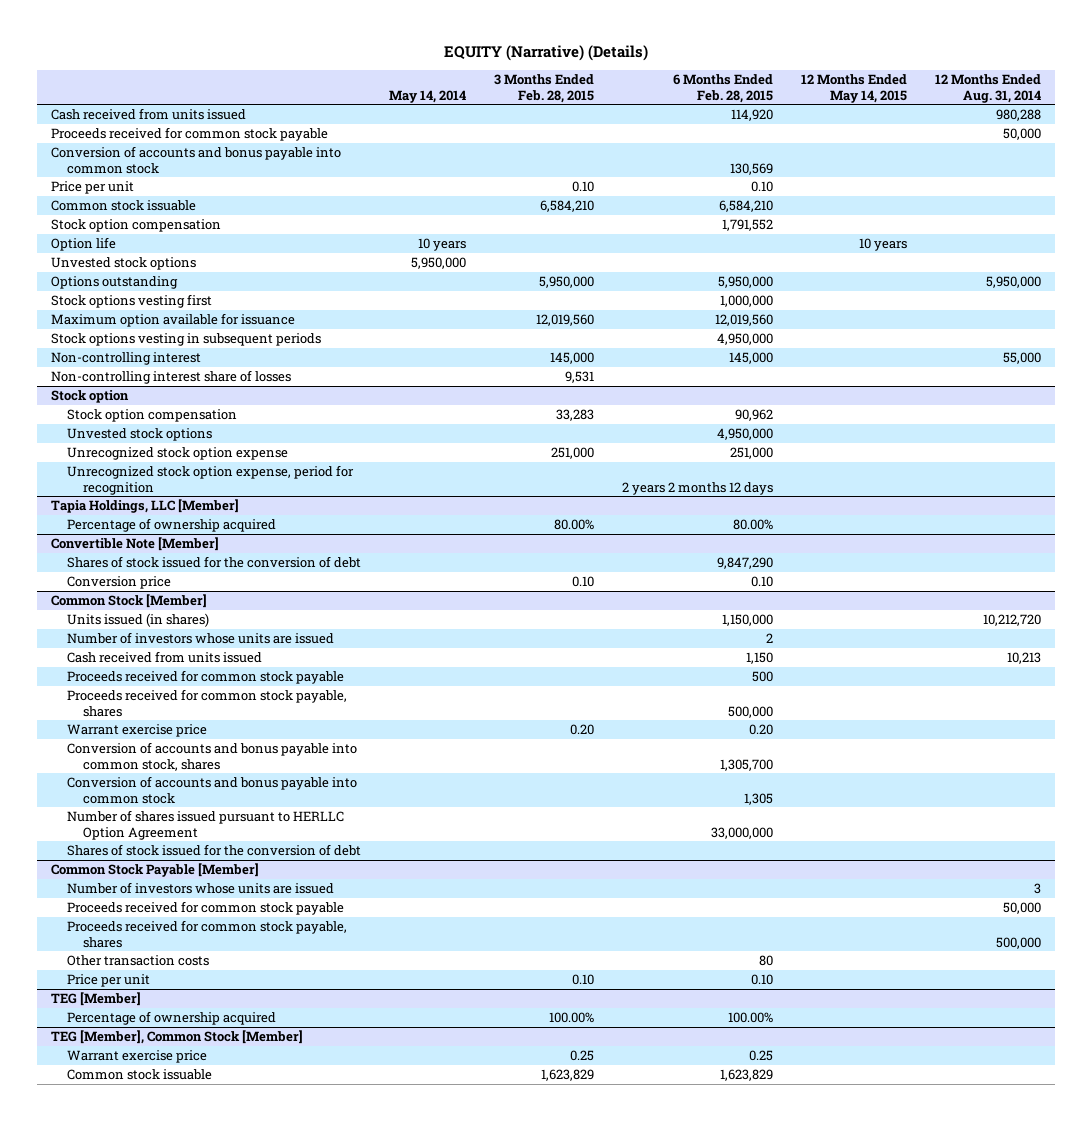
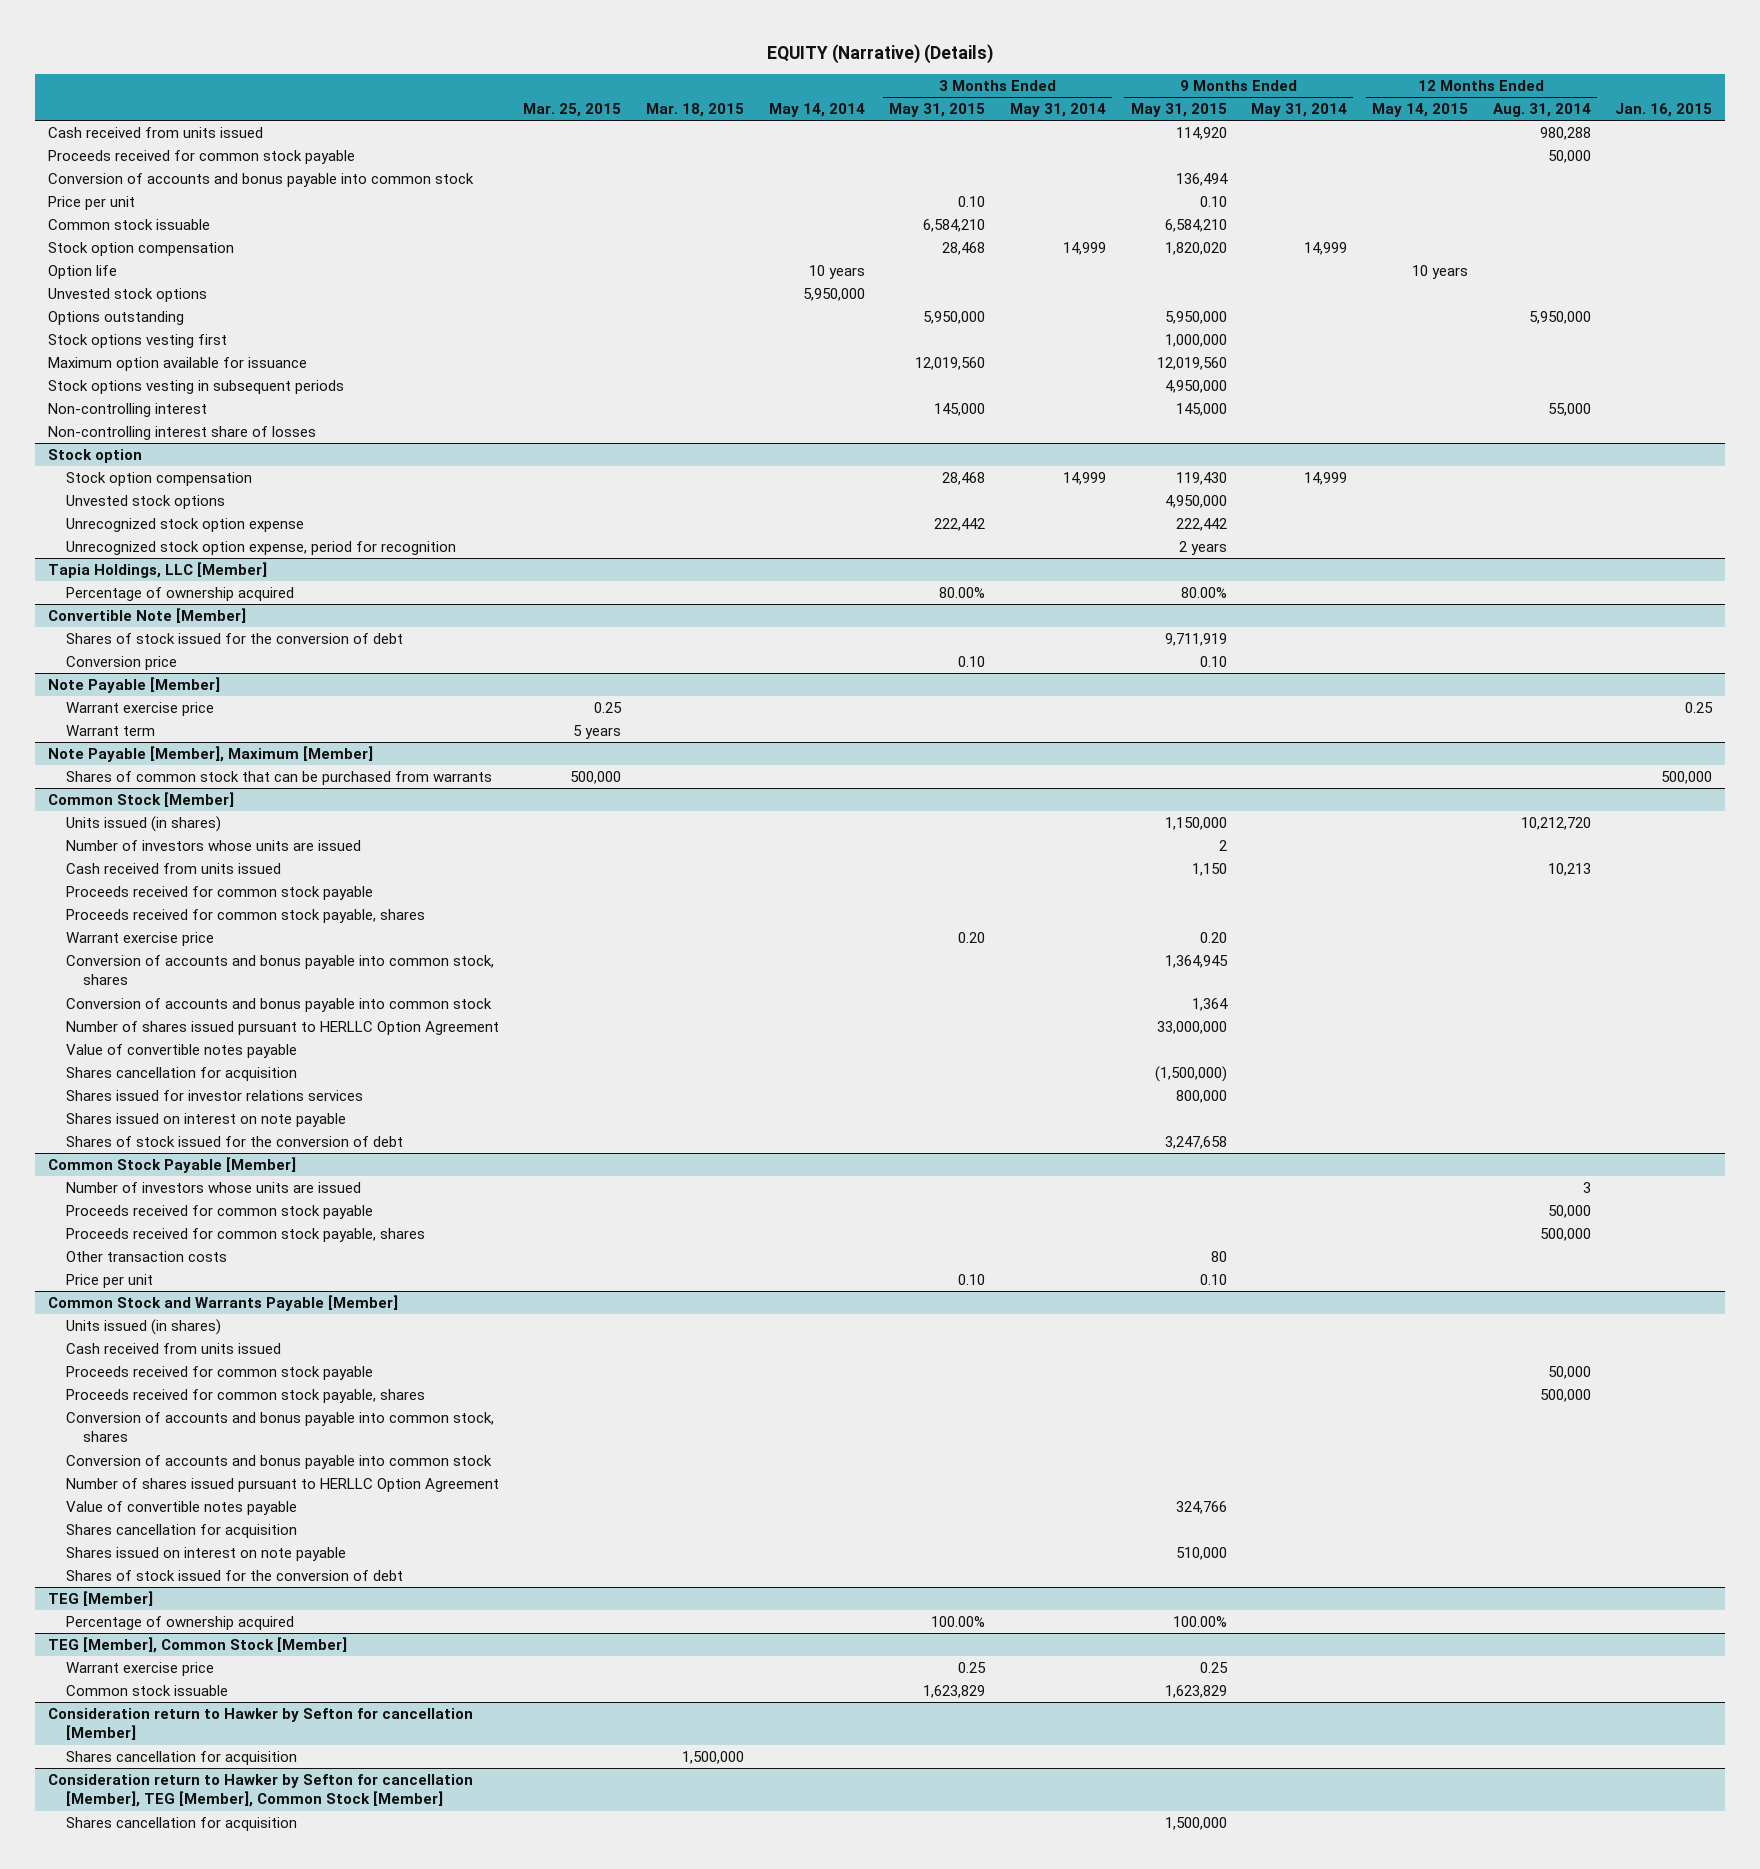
- | May 14, 2014 | 3 Months Ended Feb. 28, 2015 | 6 Months Ended Feb. 28, 2015 | 12 Months Ended May 14, 2015 | 12 Months Ended Aug. 31, 2014
+ | Mar. 25, 2015 | Mar. 18, 2015 | May 14, 2014 | 3 Months Ended May 31, 2015 | 3 Months Ended May 31, 2014 | 9 Months Ended May 31, 2015 | 9 Months Ended May 31, 2014 | 12 Months Ended May 14, 2015 | 12 Months Ended Aug. 31, 2014 | Jan. 16, 2015
+ Note Payable [Member]
+ Warrant exercise price | 0.25 | | | | | | | | | 0.25
+ Warrant term | 5 years | | | | | | | | |
+ Note Payable [Member], Maximum [Member]
+ Shares of common stock that can be purchased from warrants | 500,000 | | | | | | | | | 500,000
@ Common Stock [Member]
+ Value of convertible notes payable
+ Shares cancellation for acquisition | | | | | | (1,500,000) | | | |
+ Shares issued for investor relations services | | | | | | 800,000 | | | |
+ Shares issued on interest on note payable
+ Common Stock and Warrants Payable [Member]
+ Units issued (in shares)
+ Cash received from units issued
+ Proceeds received for common stock payable | | | | | | | | | 50,000 |
+ Proceeds received for common stock payable, shares | | | | | | | | | 500,000 |
+ Conversion of accounts and bonus payable into common stock, shares
+ Conversion of accounts and bonus payable into common stock
+ Number of shares issued pursuant to HERLLC Option Agreement
+ Value of convertible notes payable | | | | | | 324,766 | | | |
+ Shares cancellation for acquisition
+ Shares issued on interest on note payable | | | | | | 510,000 | | | |
+ Shares of stock issued for the conversion of debt
+ Consideration return to Hawker by Sefton for cancellation [Member]
+ Shares cancellation for acquisition | | 1,500,000 | | | | | | | |
+ Consideration return to Hawker by Sefton for cancellation [Member], TEG [Member], Common Stock [Member]
+ Shares cancellation for acquisition | | | | | | 1,500,000 | | | |

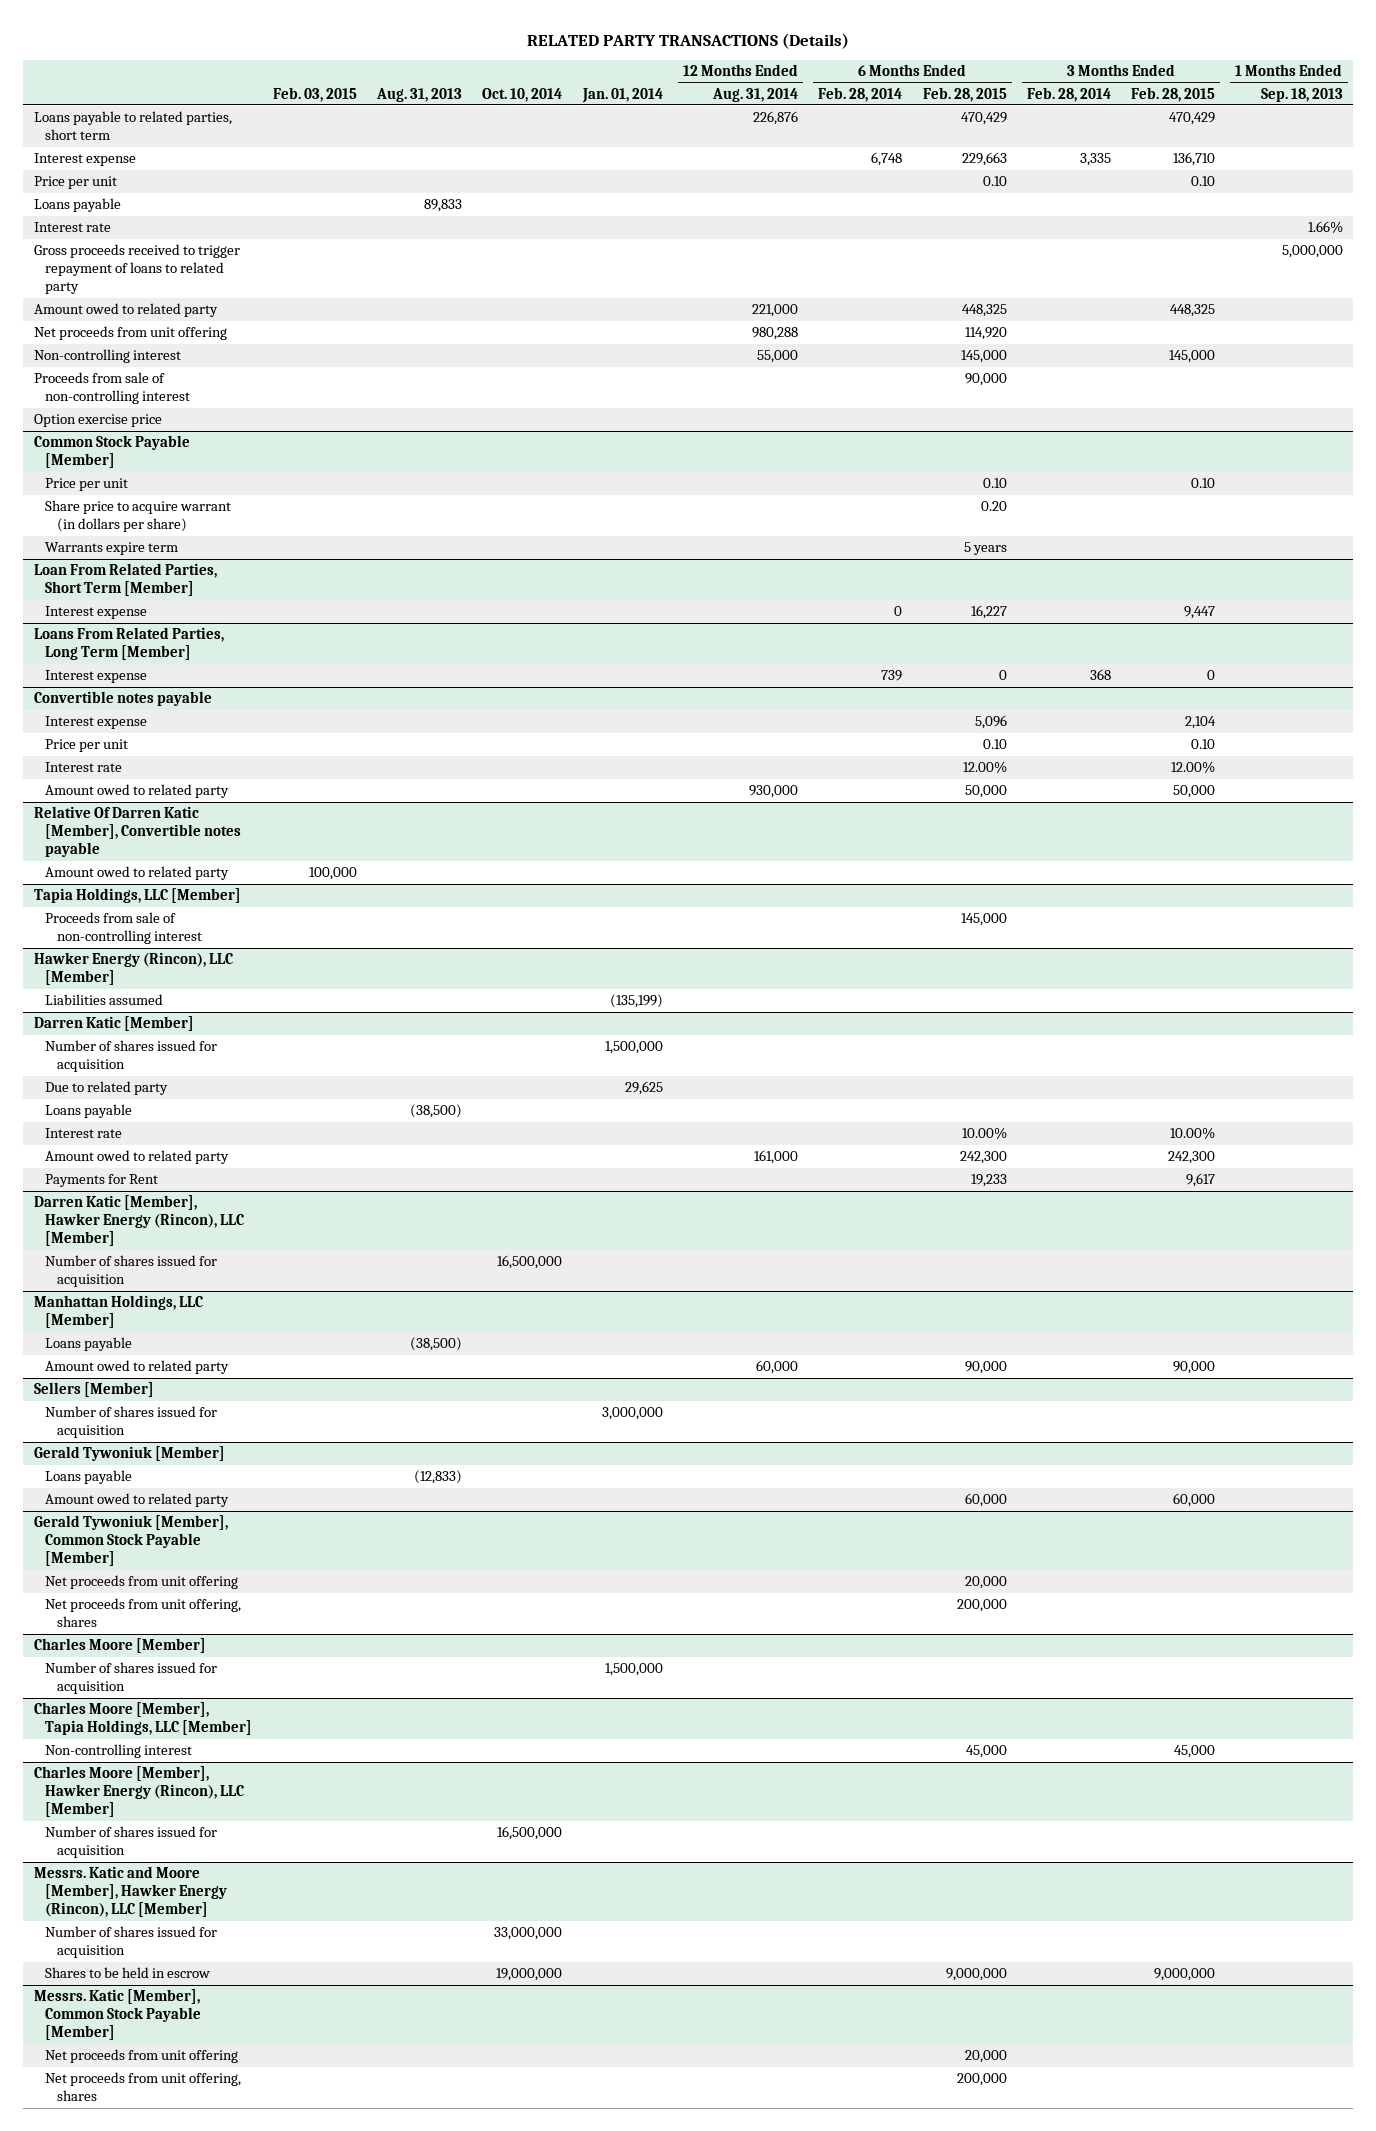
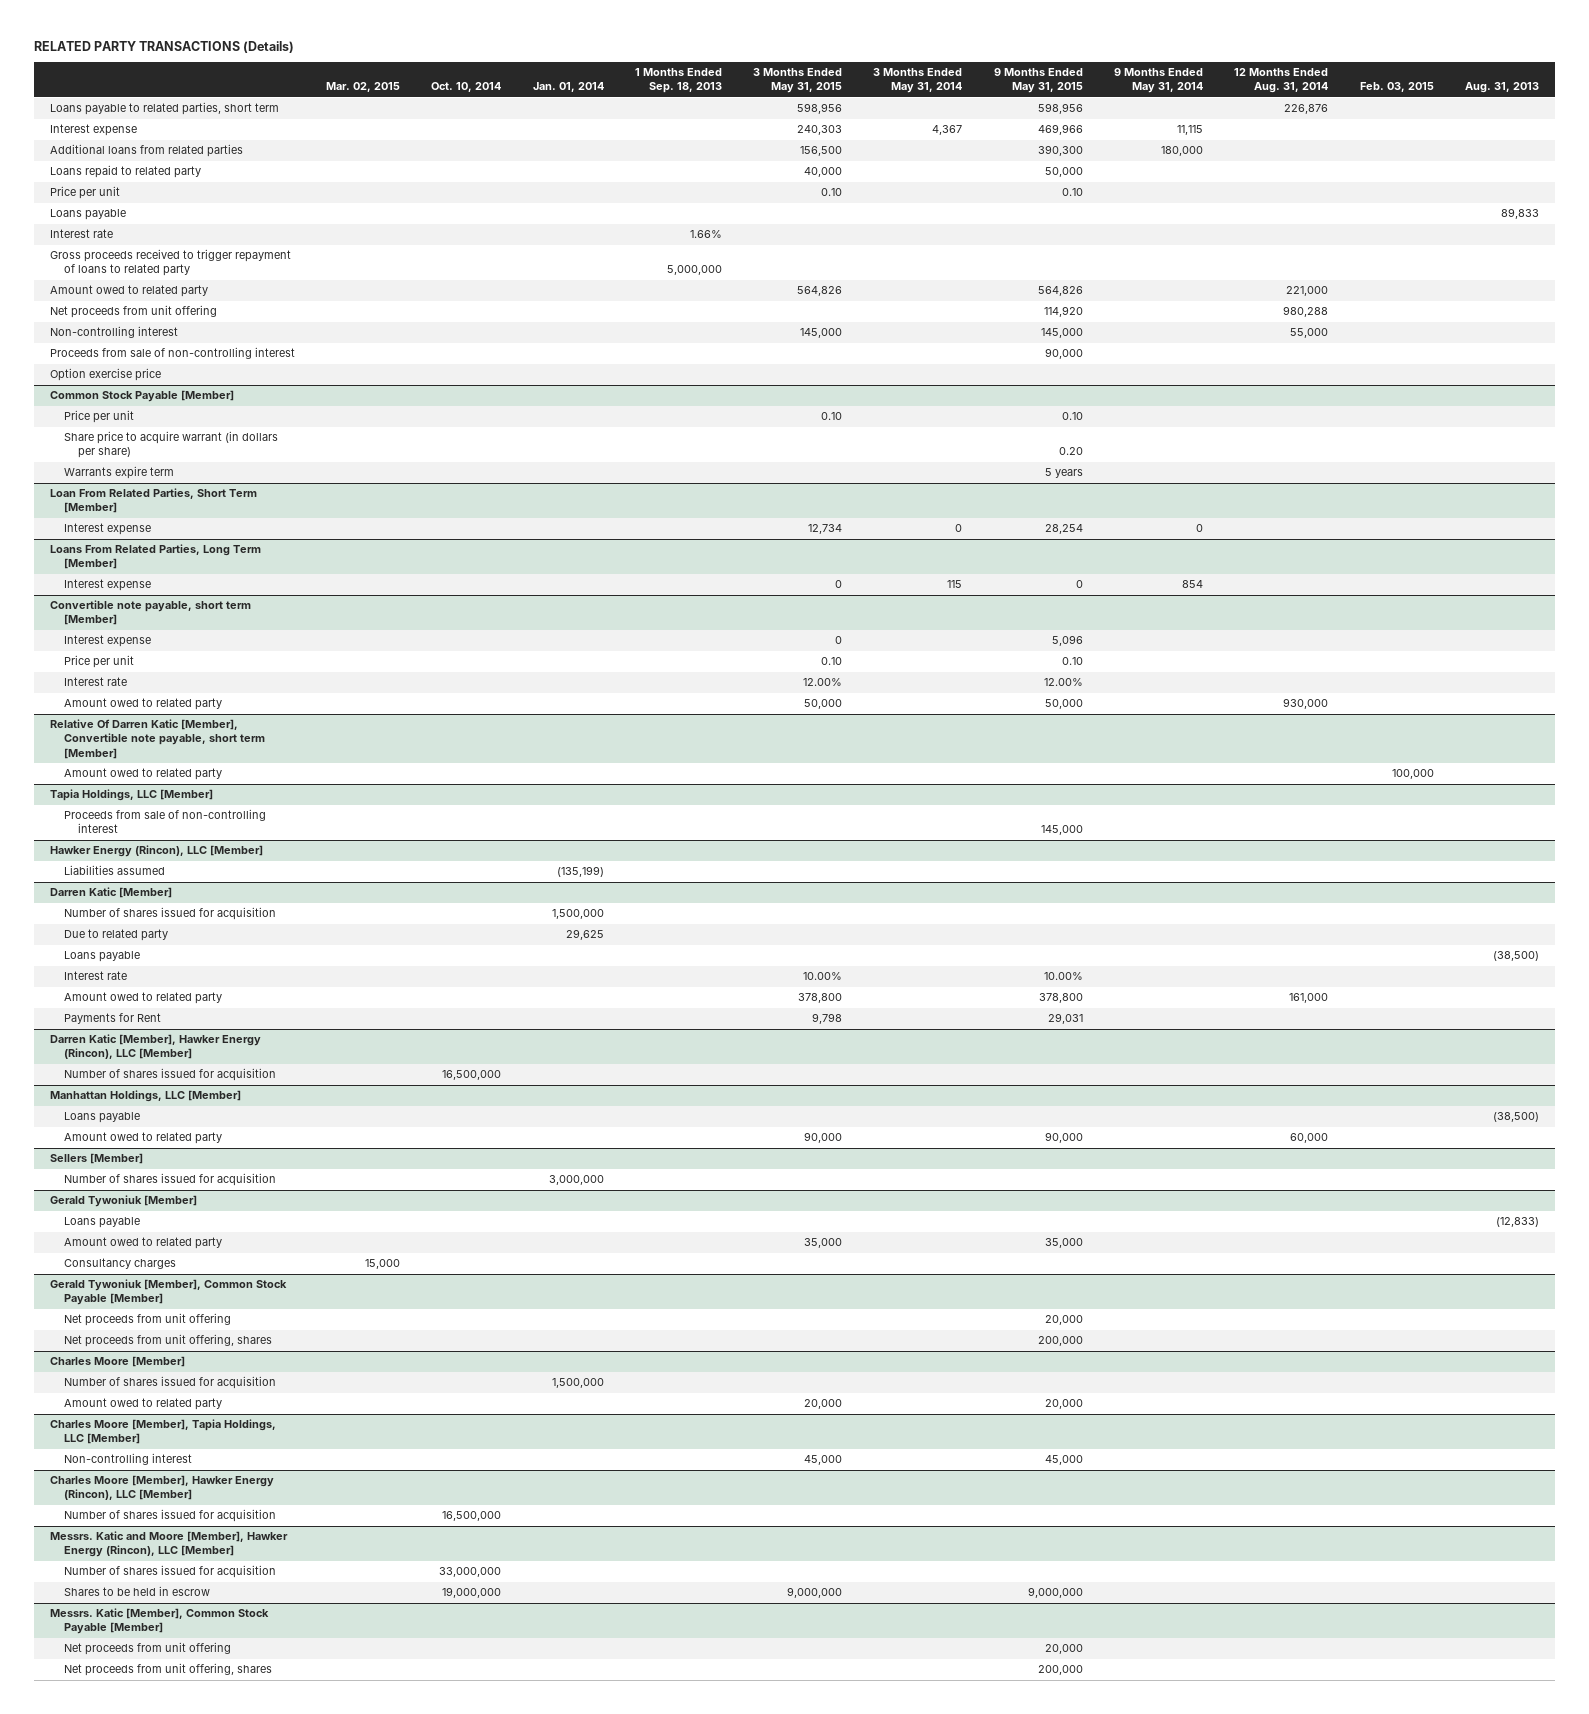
- | Feb. 03, 2015 | Aug. 31, 2013 | Oct. 10, 2014 | Jan. 01, 2014 | 12 Months Ended Aug. 31, 2014 | 6 Months Ended Feb. 28, 2014 | 6 Months Ended Feb. 28, 2015 | 3 Months Ended Feb. 28, 2014 | 3 Months Ended Feb. 28, 2015 | 1 Months Ended Sep. 18, 2013
+ | Mar. 02, 2015 | Oct. 10, 2014 | Jan. 01, 2014 | 1 Months Ended Sep. 18, 2013 | 3 Months Ended May 31, 2015 | 3 Months Ended May 31, 2014 | 9 Months Ended May 31, 2015 | 9 Months Ended May 31, 2014 | 12 Months Ended Aug. 31, 2014 | Feb. 03, 2015 | Aug. 31, 2013
+ Additional loans from related parties | | | | | 156,500 | | 390,300 | 180,000 | | |
+ Loans repaid to related party | | | | | 40,000 | | 50,000 | | | |
- Convertible notes payable
+ Convertible note payable, short term [Member]
- Relative Of Darren Katic [Member], Convertible notes payable
+ Relative Of Darren Katic [Member], Convertible note payable, short term [Member]
@ Gerald Tywoniuk [Member]
+ Consultancy charges | 15,000 | | | | | | | | | |
@ Charles Moore [Member]
+ Amount owed to related party | | | | | 20,000 | | 20,000 | | | |

